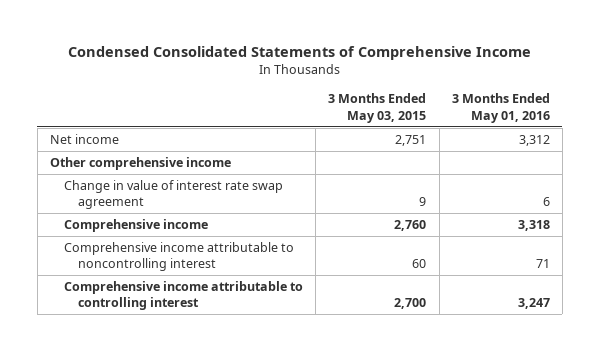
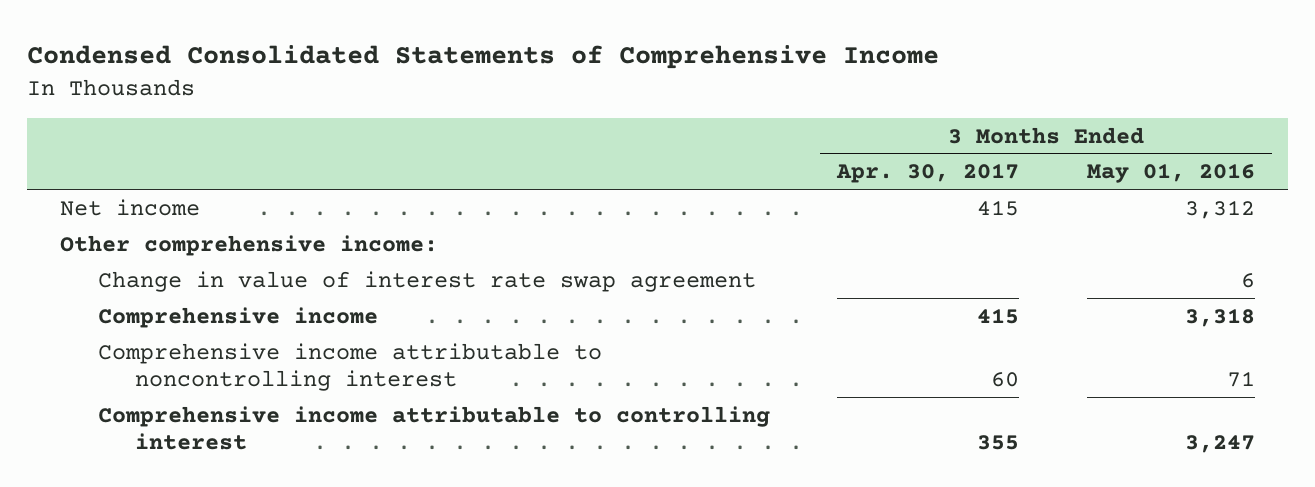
- | 3 Months Ended May 03, 2015 | 3 Months Ended May 01, 2016
+ | 3 Months Ended Apr. 30, 2017 | 3 Months Ended May 01, 2016
- Other comprehensive income
+ Other comprehensive income:

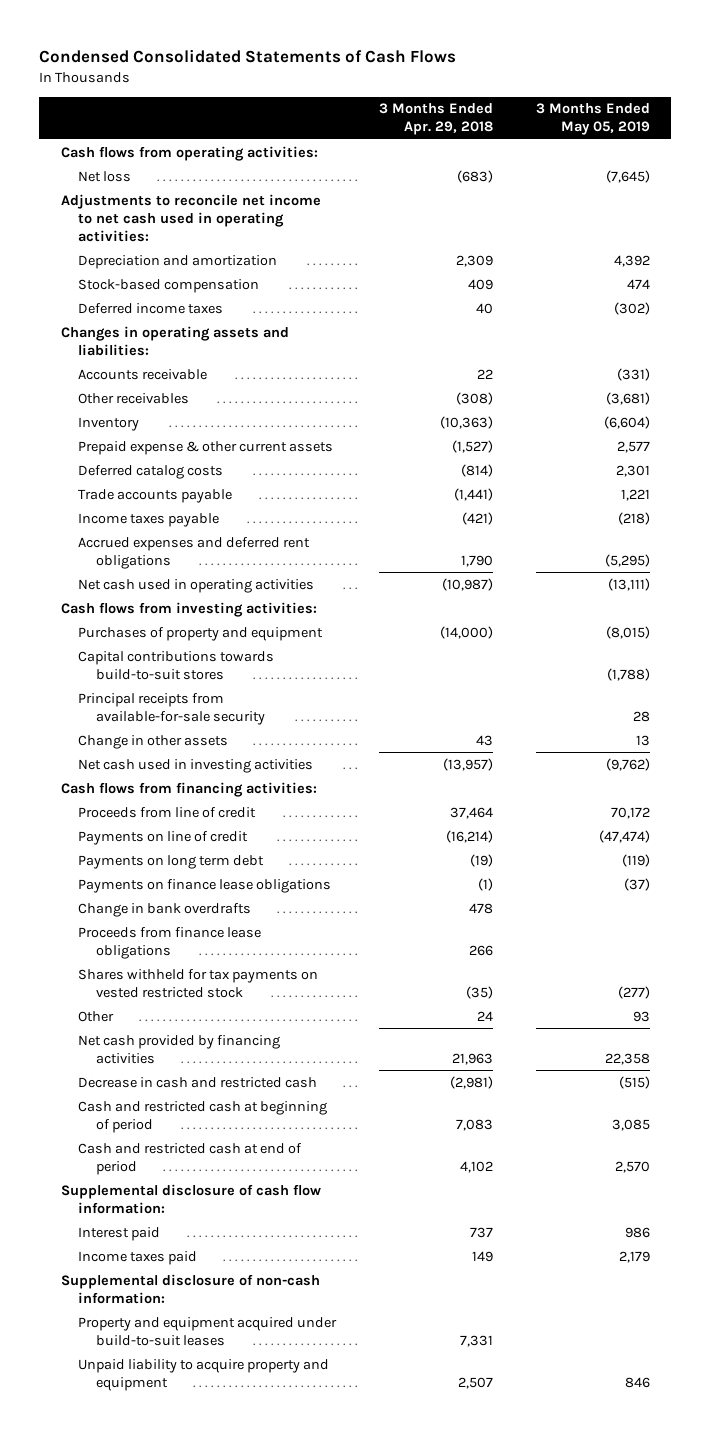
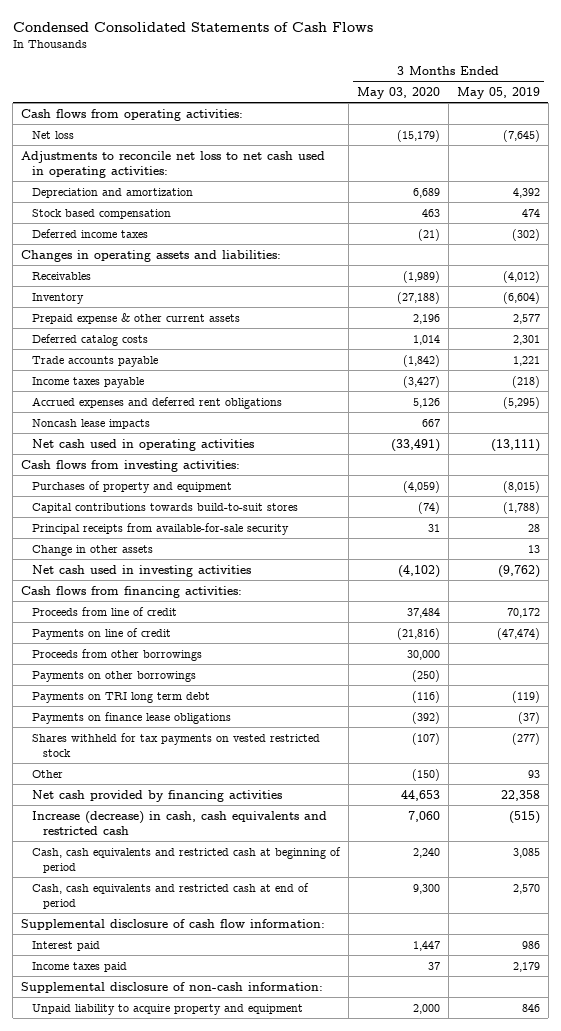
- | 3 Months Ended Apr. 29, 2018 | 3 Months Ended May 05, 2019
+ | 3 Months Ended May 03, 2020 | 3 Months Ended May 05, 2019
- Adjustments to reconcile net income to net cash used in operating activities:
+ Adjustments to reconcile net loss to net cash used in operating activities:
- Stock-based compensation | 409 | 474
+ Stock based compensation | 463 | 474
- Accounts receivable | 22 | (331)
- Other receivables | (308) | (3,681)
+ Receivables | (1,989) | (4,012)
+ Noncash lease impacts | 667 |
- Payments on long term debt | (19) | (119)
+ Proceeds from other borrowings | 30,000 |
+ Payments on other borrowings | (250) |
+ Payments on TRI long term debt | (116) | (119)
- Change in bank overdrafts | 478 |
- Proceeds from finance lease obligations | 266 |
- Decrease in cash and restricted cash | (2,981) | (515)
- Cash and restricted cash at beginning of period | 7,083 | 3,085
- Cash and restricted cash at end of period | 4,102 | 2,570
+ Increase (decrease) in cash, cash equivalents and restricted cash | 7,060 | (515)
+ Cash, cash equivalents and restricted cash at beginning of period | 2,240 | 3,085
+ Cash, cash equivalents and restricted cash at end of period | 9,300 | 2,570
- Property and equipment acquired under build-to-suit leases | 7,331 |

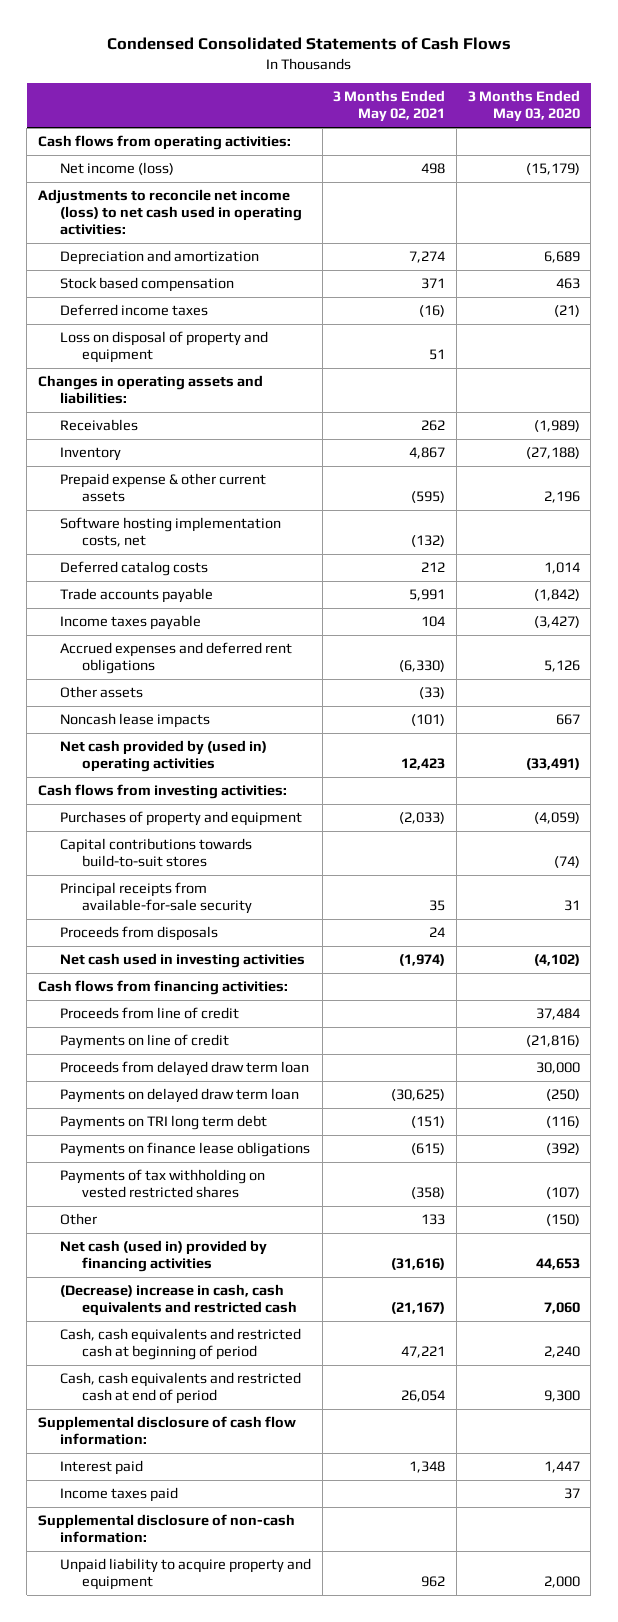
- | 3 Months Ended May 03, 2020 | 3 Months Ended May 05, 2019
+ | 3 Months Ended May 02, 2021 | 3 Months Ended May 03, 2020
- Net loss | (15,179) | (7,645)
- Adjustments to reconcile net loss to net cash used in operating activities:
+ Net income (loss) | 498 | (15,179)
+ Adjustments to reconcile net income (loss) to net cash used in operating activities:
+ Loss on disposal of property and equipment | 51 |
+ Software hosting implementation costs, net | (132) |
+ Other assets | (33) |
- Net cash used in operating activities | (33,491) | (13,111)
+ Net cash provided by (used in) operating activities | 12,423 | (33,491)
- Change in other assets | | 13
+ Proceeds from disposals | 24 |
- Proceeds from other borrowings | 30,000 |
- Payments on other borrowings | (250) |
+ Proceeds from delayed draw term loan | | 30,000
+ Payments on delayed draw term loan | (30,625) | (250)
- Shares withheld for tax payments on vested restricted stock | (107) | (277)
+ Payments of tax withholding on vested restricted shares | (358) | (107)
- Net cash provided by financing activities | 44,653 | 22,358
- Increase (decrease) in cash, cash equivalents and restricted cash | 7,060 | (515)
+ Net cash (used in) provided by financing activities | (31,616) | 44,653
+ (Decrease) increase in cash, cash equivalents and restricted cash | (21,167) | 7,060

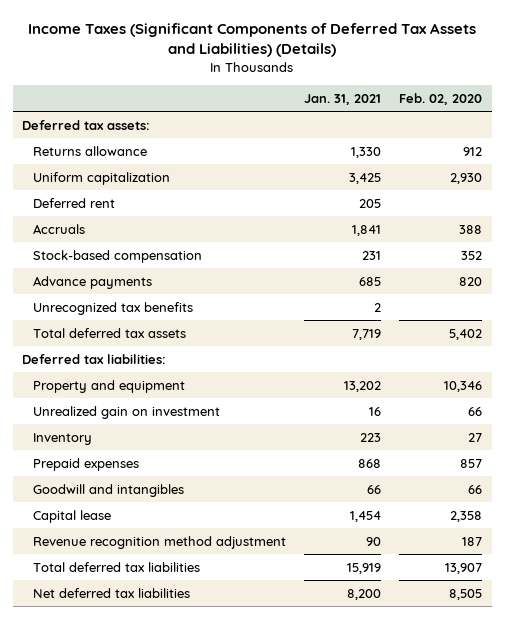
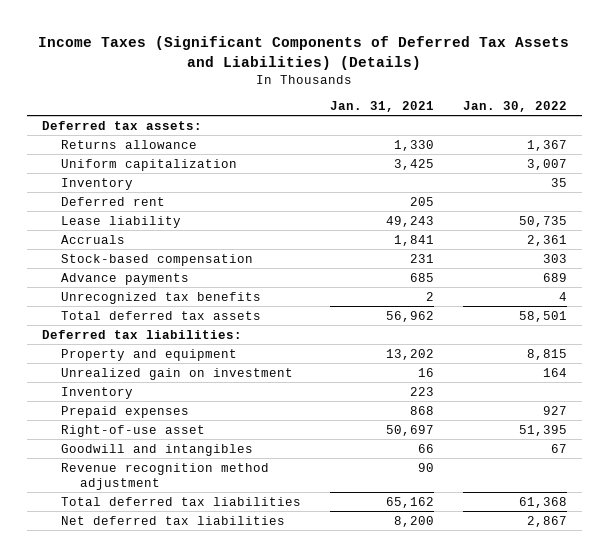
- | Jan. 31, 2021 | Feb. 02, 2020
+ | Jan. 31, 2021 | Jan. 30, 2022
+ Inventory | | 35
+ Lease liability | 49,243 | 50,735
- Total deferred tax assets | 7,719 | 5,402
+ Total deferred tax assets | 56,962 | 58,501
+ Right-of-use asset | 50,697 | 51,395
- Capital lease | 1,454 | 2,358
- Total deferred tax liabilities | 15,919 | 13,907
+ Total deferred tax liabilities | 65,162 | 61,368

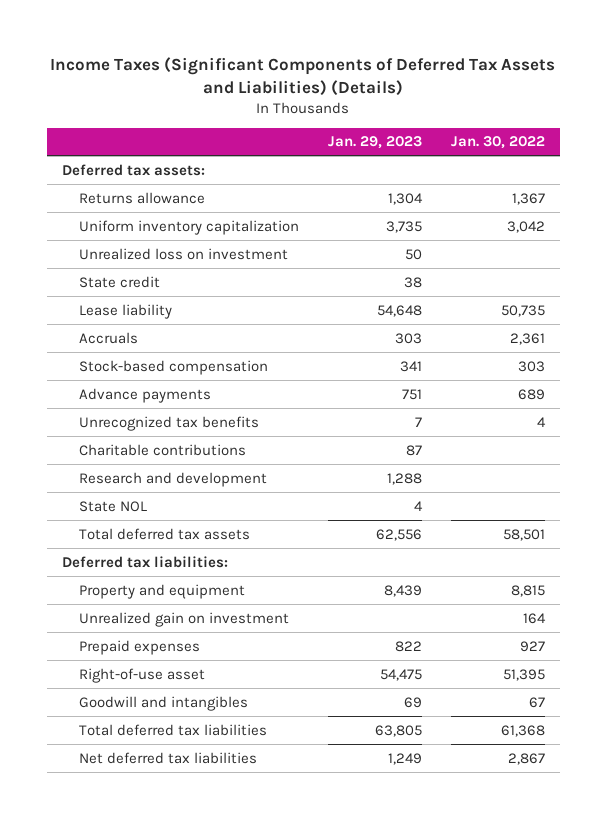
- | Jan. 31, 2021 | Jan. 30, 2022
+ | Jan. 29, 2023 | Jan. 30, 2022
- Uniform capitalization | 3,425 | 3,007
- Inventory | | 35
- Deferred rent | 205 |
+ Uniform inventory capitalization | 3,735 | 3,042
+ Unrealized loss on investment | 50 |
+ State credit | 38 |
+ Charitable contributions | 87 |
+ Research and development | 1,288 |
+ State NOL | 4 |
- Inventory | 223 |
- Revenue recognition method adjustment | 90 |

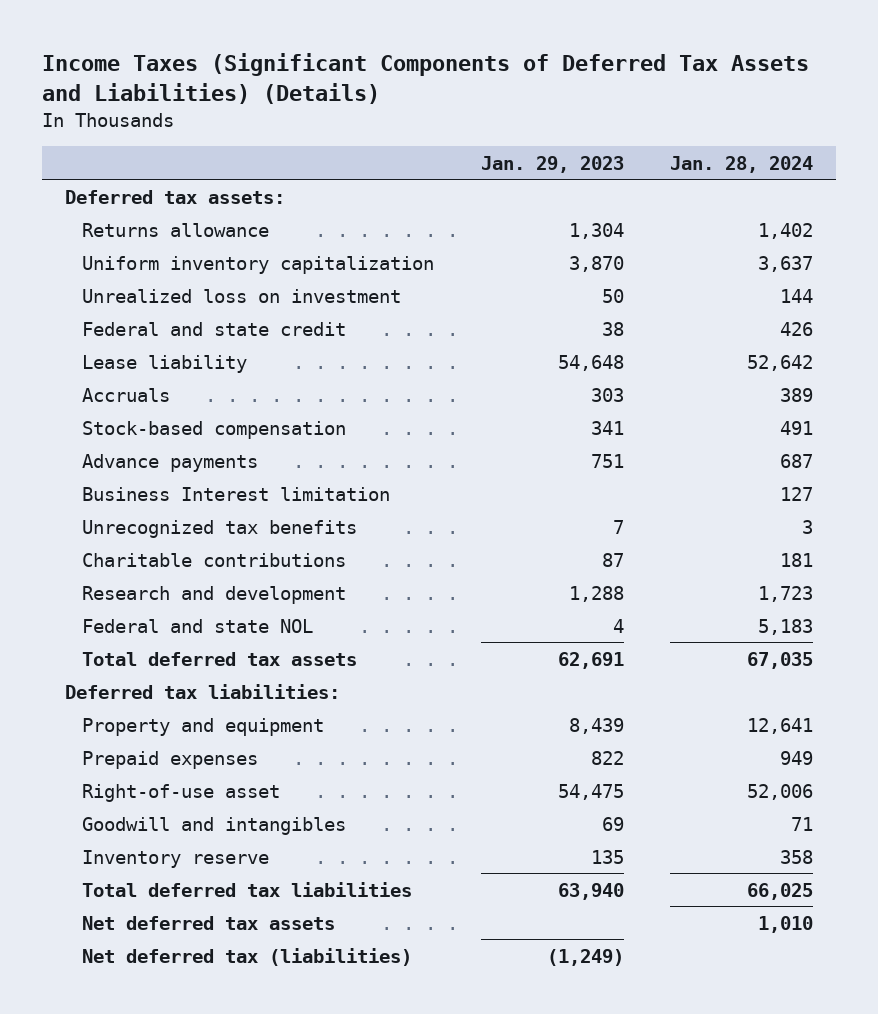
- | Jan. 29, 2023 | Jan. 30, 2022
+ | Jan. 29, 2023 | Jan. 28, 2024
- Uniform inventory capitalization | 3,735 | 3,042
+ Uniform inventory capitalization | 3,870 | 3,637
- State credit | 38 |
+ Federal and state credit | 38 | 426
+ Business Interest limitation | | 127
- State NOL | 4 |
- Total deferred tax assets | 62,556 | 58,501
+ Federal and state NOL | 4 | 5,183
+ Total deferred tax assets | 62,691 | 67,035
- Unrealized gain on investment | | 164
- Total deferred tax liabilities | 63,805 | 61,368
- Net deferred tax liabilities | 1,249 | 2,867
+ Inventory reserve | 135 | 358
+ Total deferred tax liabilities | 63,940 | 66,025
+ Net deferred tax assets | | 1,010
+ Net deferred tax (liabilities) | (1,249) |

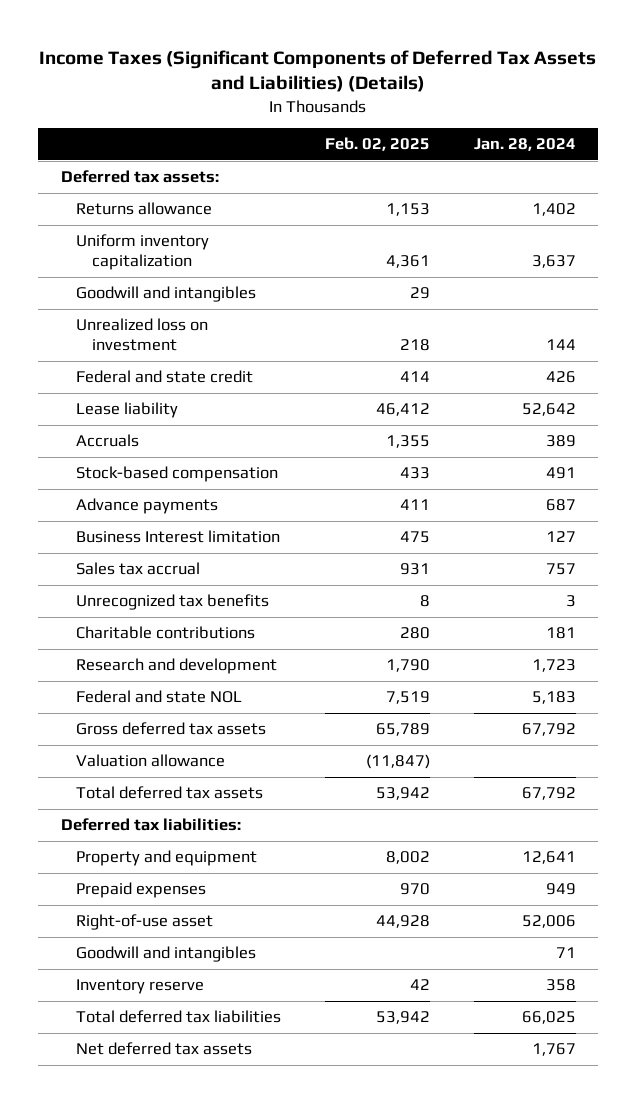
- | Jan. 29, 2023 | Jan. 28, 2024
+ | Feb. 02, 2025 | Jan. 28, 2024
+ Goodwill and intangibles | 29 |
+ Sales tax accrual | 931 | 757
- Total deferred tax assets | 62,691 | 67,035
+ Gross deferred tax assets | 65,789 | 67,792
+ Valuation allowance | (11,847) |
+ Total deferred tax assets | 53,942 | 67,792
- Net deferred tax assets | | 1,010
- Net deferred tax (liabilities) | (1,249) |
+ Net deferred tax assets | | 1,767

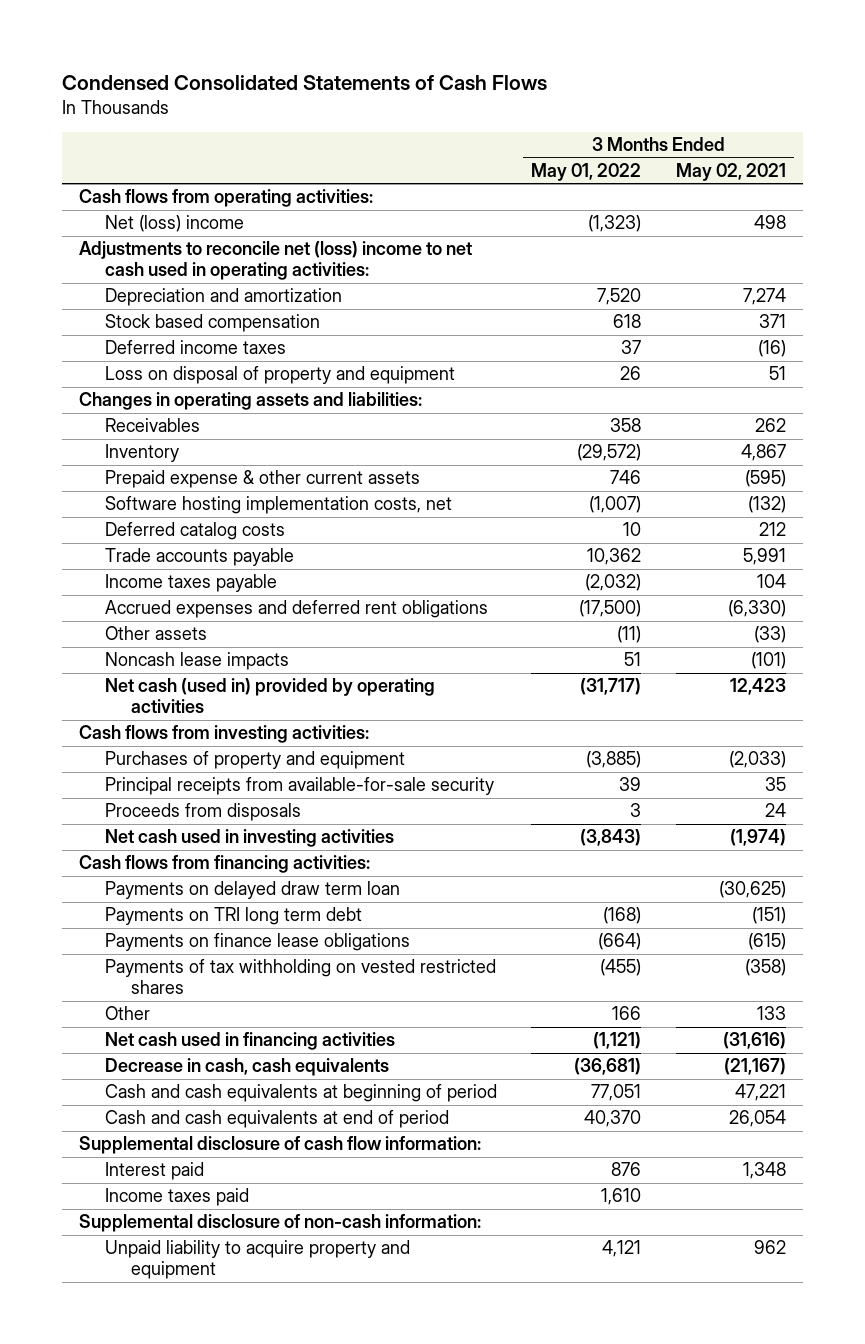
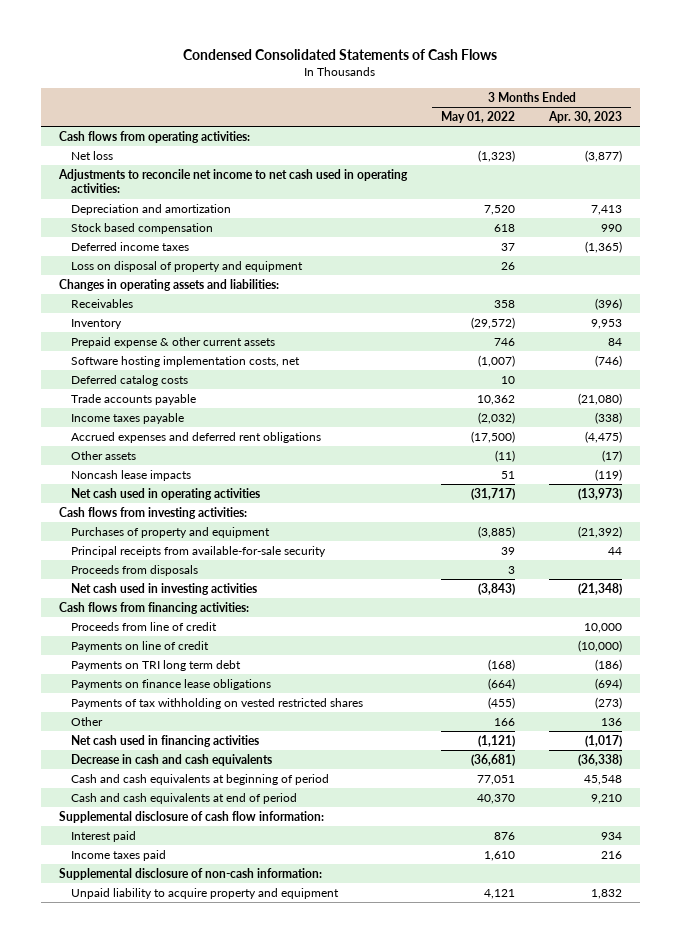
- | 3 Months Ended May 01, 2022 | 3 Months Ended May 02, 2021
+ | 3 Months Ended May 01, 2022 | 3 Months Ended Apr. 30, 2023
- Net (loss) income | (1,323) | 498
- Adjustments to reconcile net (loss) income to net cash used in operating activities:
+ Net loss | (1,323) | (3,877)
+ Adjustments to reconcile net income to net cash used in operating activities:
- Net cash (used in) provided by operating activities | (31,717) | 12,423
+ Net cash used in operating activities | (31,717) | (13,973)
- Payments on delayed draw term loan | | (30,625)
+ Proceeds from line of credit | | 10,000
+ Payments on line of credit | | (10,000)
- Decrease in cash, cash equivalents | (36,681) | (21,167)
+ Decrease in cash and cash equivalents | (36,681) | (36,338)

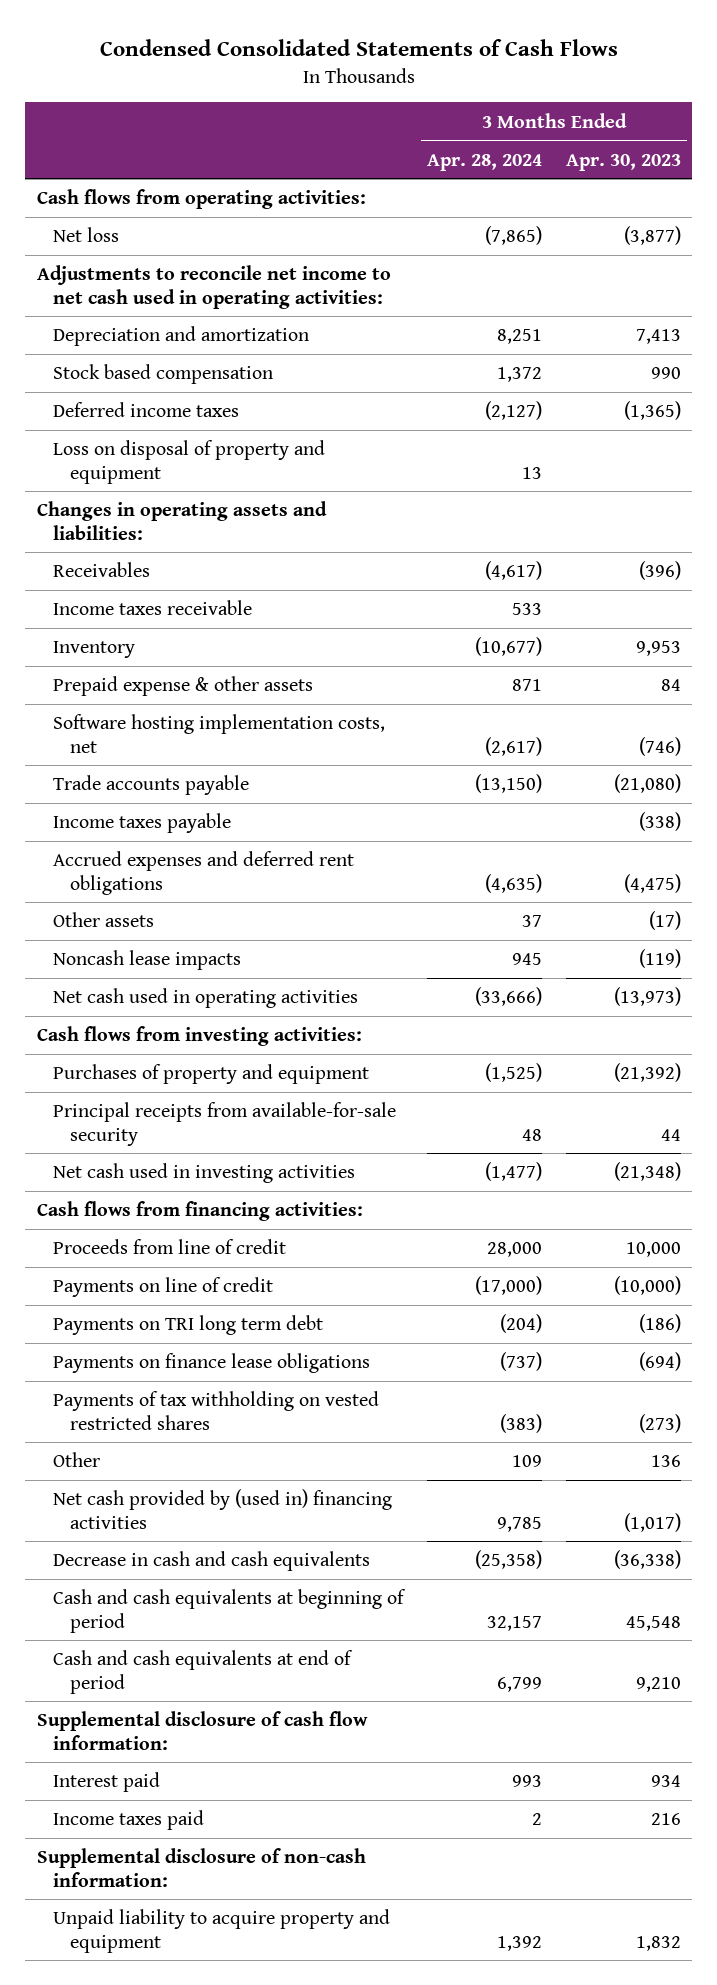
- | 3 Months Ended May 01, 2022 | 3 Months Ended Apr. 30, 2023
+ | 3 Months Ended Apr. 28, 2024 | 3 Months Ended Apr. 30, 2023
+ Income taxes receivable | 533 |
- Prepaid expense & other current assets | 746 | 84
+ Prepaid expense & other assets | 871 | 84
- Deferred catalog costs | 10 |
- Proceeds from disposals | 3 |
- Net cash used in financing activities | (1,121) | (1,017)
+ Net cash provided by (used in) financing activities | 9,785 | (1,017)

